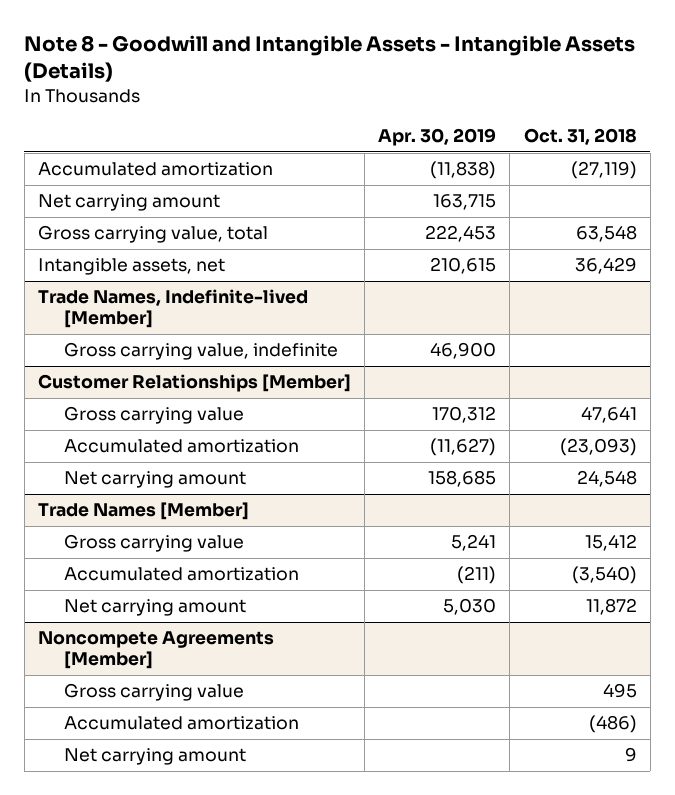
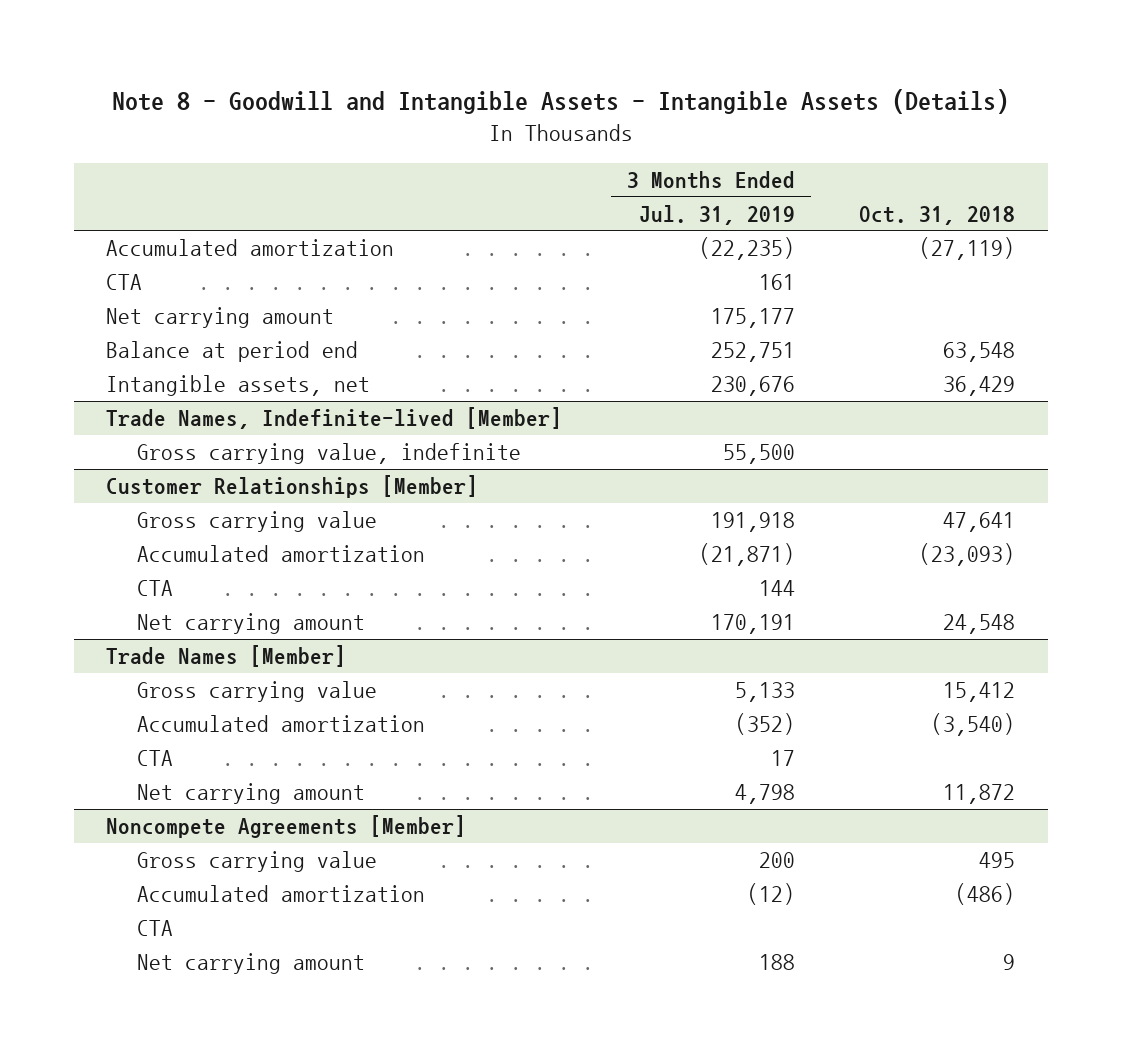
- | Apr. 30, 2019 | Oct. 31, 2018
+ | 3 Months Ended Jul. 31, 2019 | Oct. 31, 2018
+ CTA | 161 |
- Gross carrying value, total | 222,453 | 63,548
+ Balance at period end | 252,751 | 63,548
@ Customer Relationships [Member]
+ CTA | 144 |
@ Trade Names [Member]
+ CTA | 17 |
@ Noncompete Agreements [Member]
+ CTA

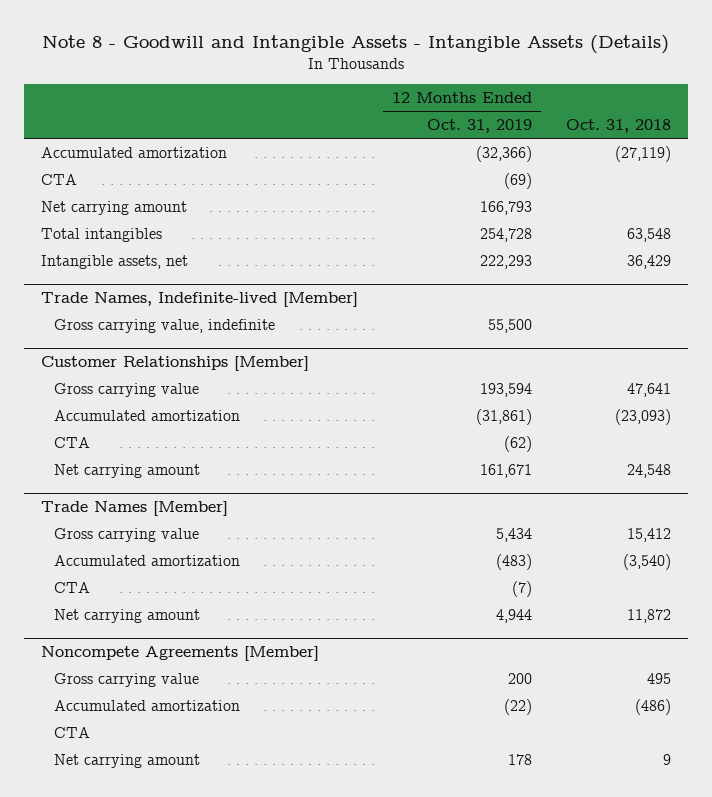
- | 3 Months Ended Jul. 31, 2019 | Oct. 31, 2018
+ | 12 Months Ended Oct. 31, 2019 | Oct. 31, 2018
- Balance at period end | 252,751 | 63,548
+ Total intangibles | 254,728 | 63,548

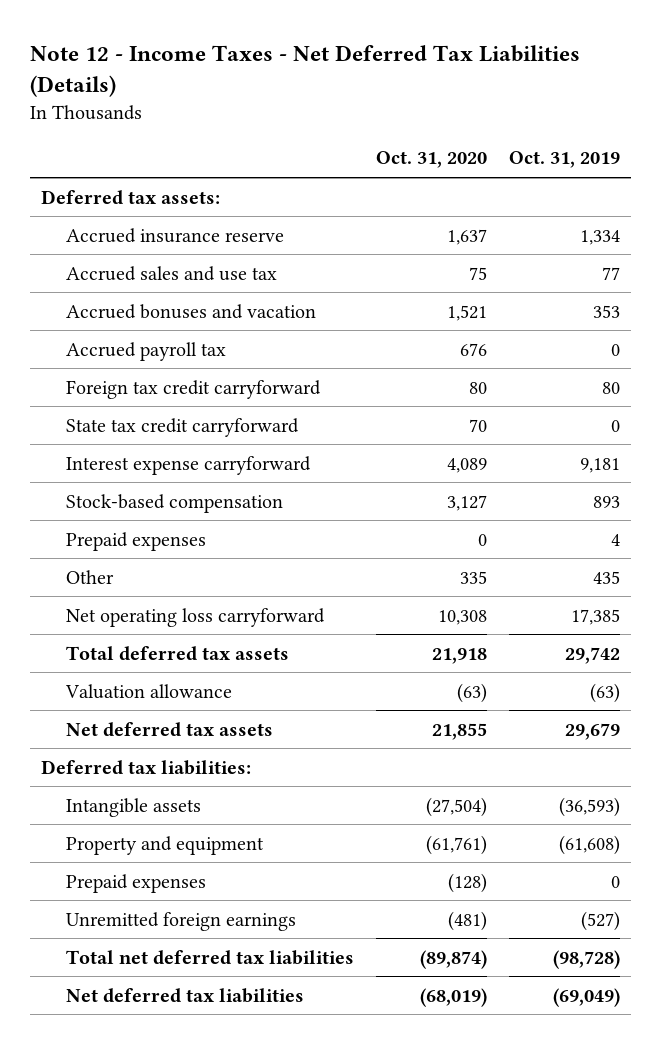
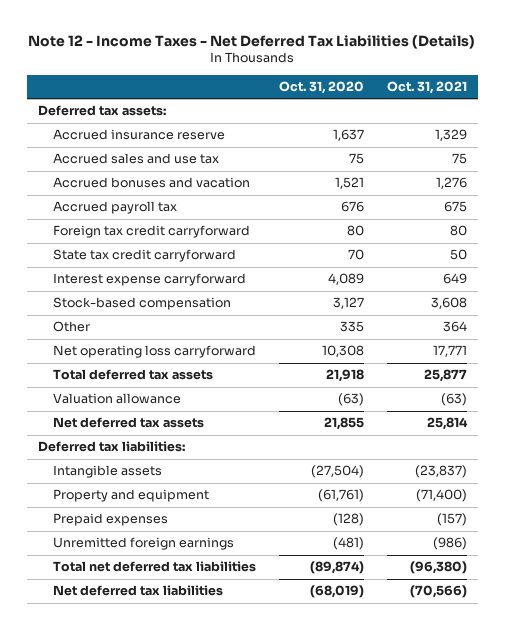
- | Oct. 31, 2020 | Oct. 31, 2019
+ | Oct. 31, 2020 | Oct. 31, 2021
- Prepaid expenses | 0 | 4

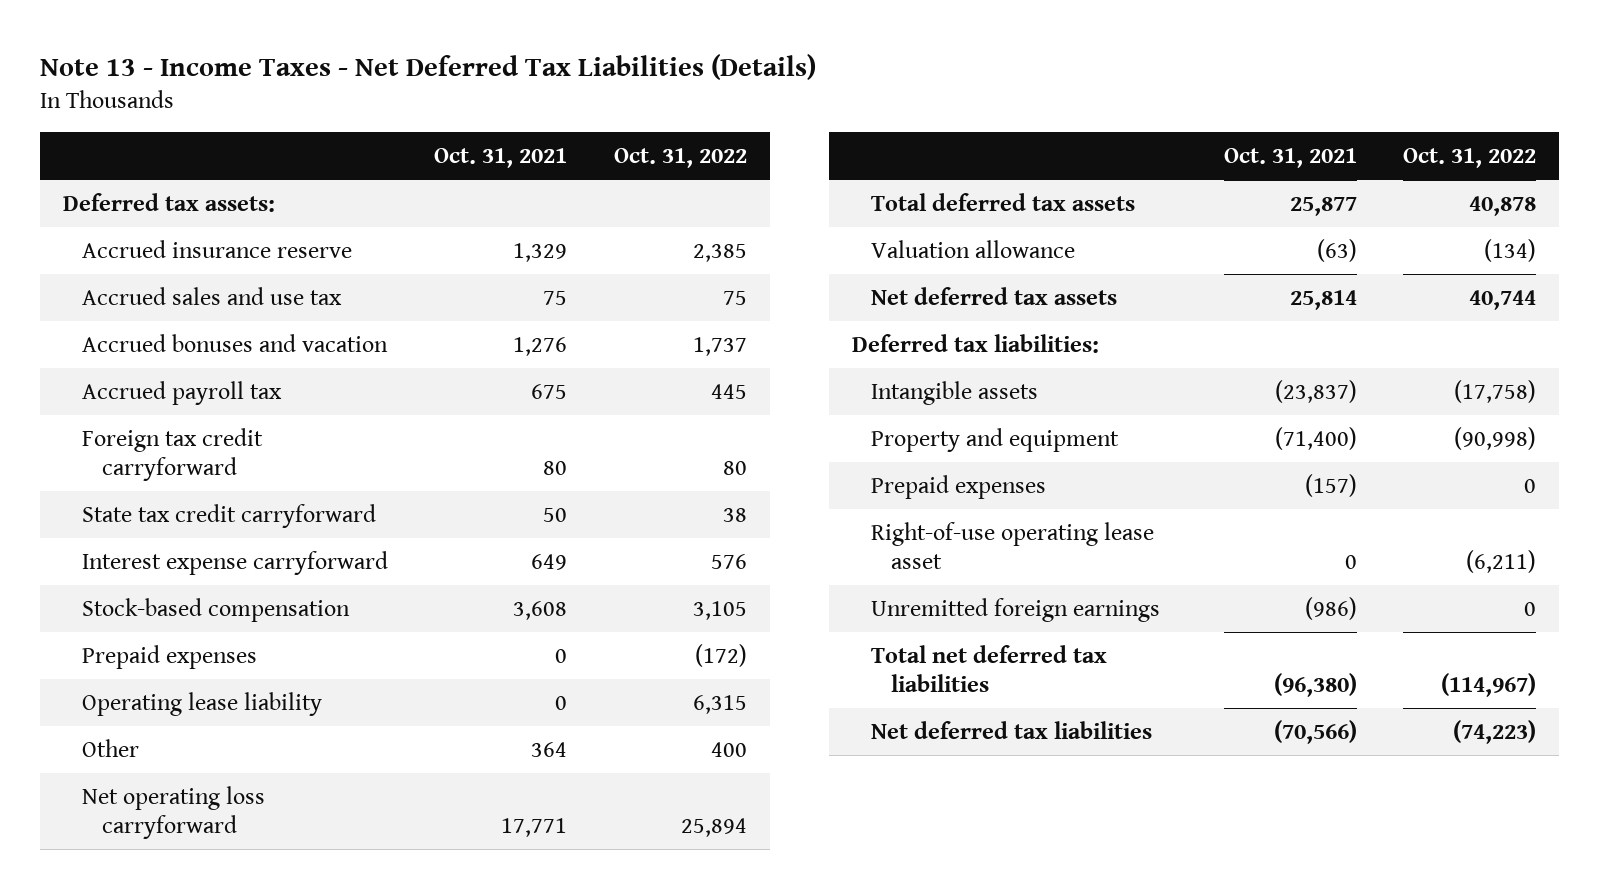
- Note 12 - Income Taxes - Net Deferred Tax Liabilities (Details)
+ Note 13 - Income Taxes - Net Deferred Tax Liabilities (Details)
- | Oct. 31, 2020 | Oct. 31, 2021
+ | Oct. 31, 2021 | Oct. 31, 2022
+ Prepaid expenses | 0 | (172)
+ Operating lease liability | 0 | 6,315
+ Right-of-use operating lease asset | 0 | (6,211)

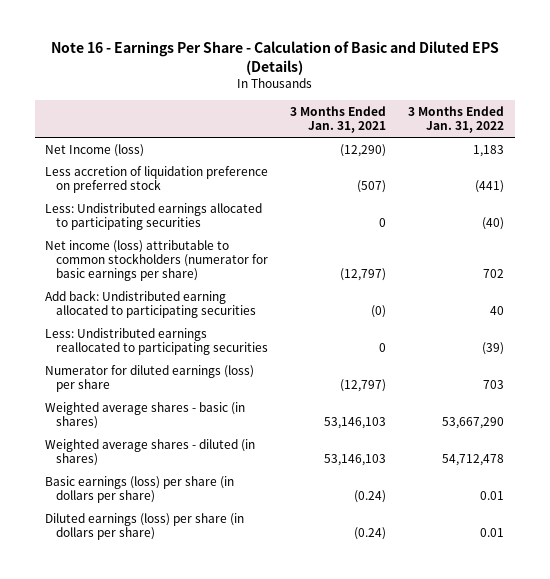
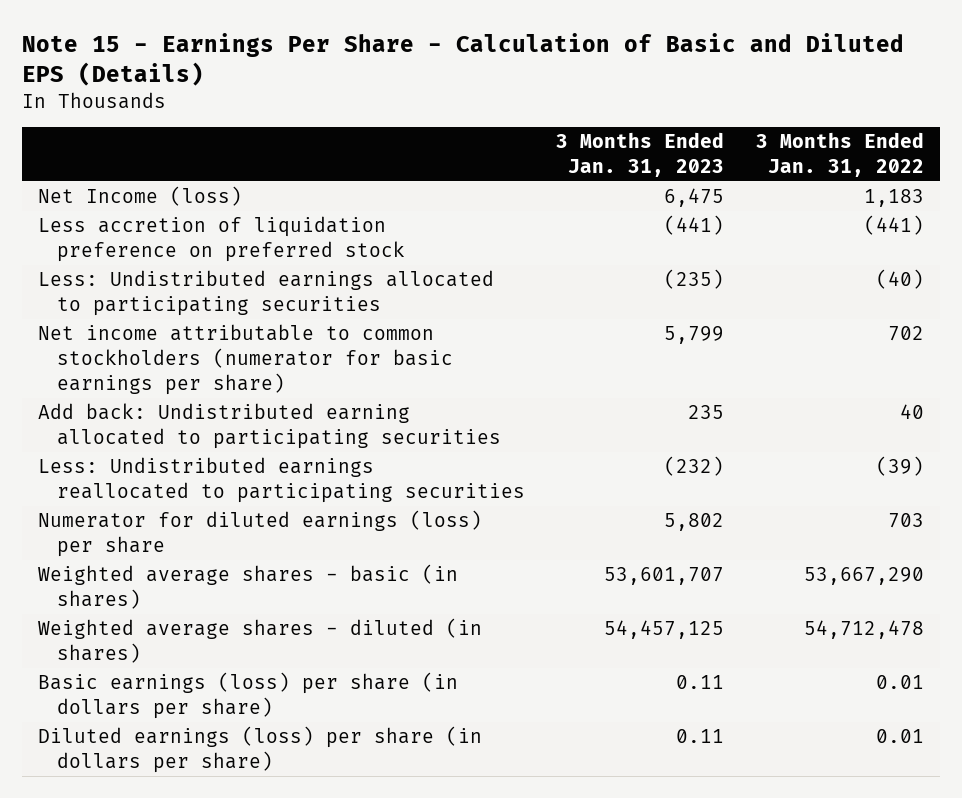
- Note 16 - Earnings Per Share - Calculation of Basic and Diluted EPS (Details)
+ Note 15 - Earnings Per Share - Calculation of Basic and Diluted EPS (Details)
- | 3 Months Ended Jan. 31, 2021 | 3 Months Ended Jan. 31, 2022
+ | 3 Months Ended Jan. 31, 2023 | 3 Months Ended Jan. 31, 2022
- Net income (loss) attributable to common stockholders (numerator for basic earnings per share) | (12,797) | 702
+ Net income attributable to common stockholders (numerator for basic earnings per share) | 5,799 | 702

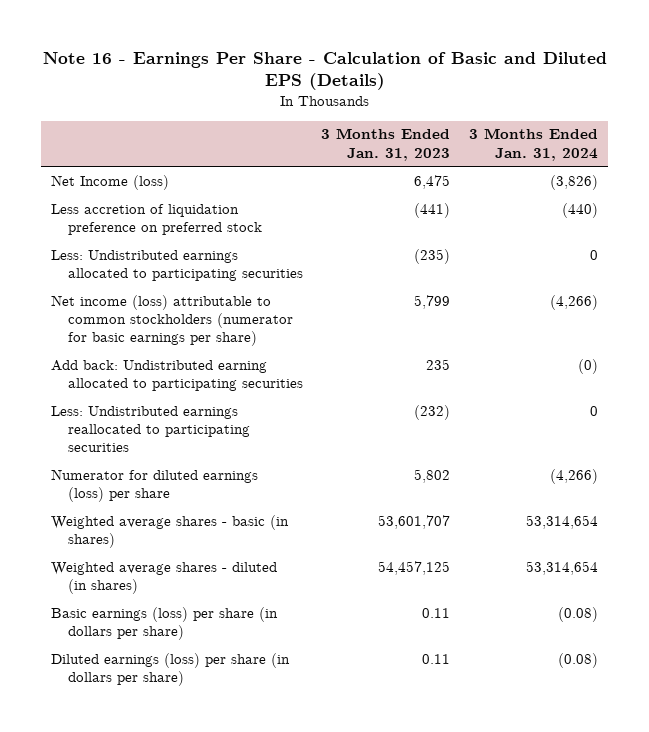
- Note 15 - Earnings Per Share - Calculation of Basic and Diluted EPS (Details)
+ Note 16 - Earnings Per Share - Calculation of Basic and Diluted EPS (Details)
- | 3 Months Ended Jan. 31, 2023 | 3 Months Ended Jan. 31, 2022
+ | 3 Months Ended Jan. 31, 2023 | 3 Months Ended Jan. 31, 2024
- Net income attributable to common stockholders (numerator for basic earnings per share) | 5,799 | 702
+ Net income (loss) attributable to common stockholders (numerator for basic earnings per share) | 5,799 | (4,266)

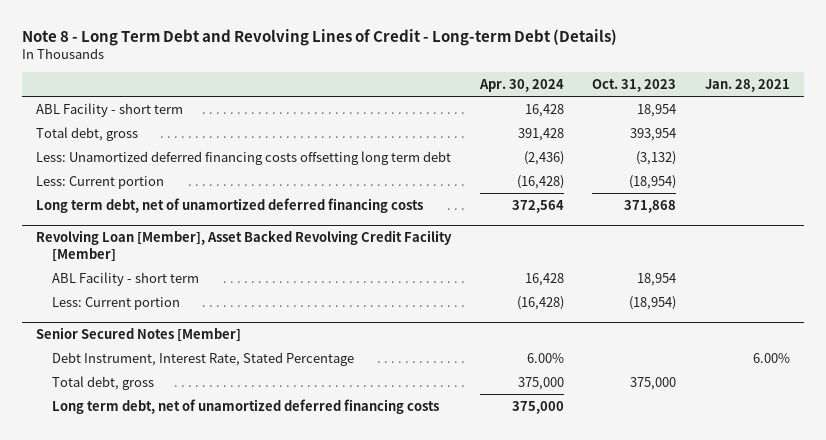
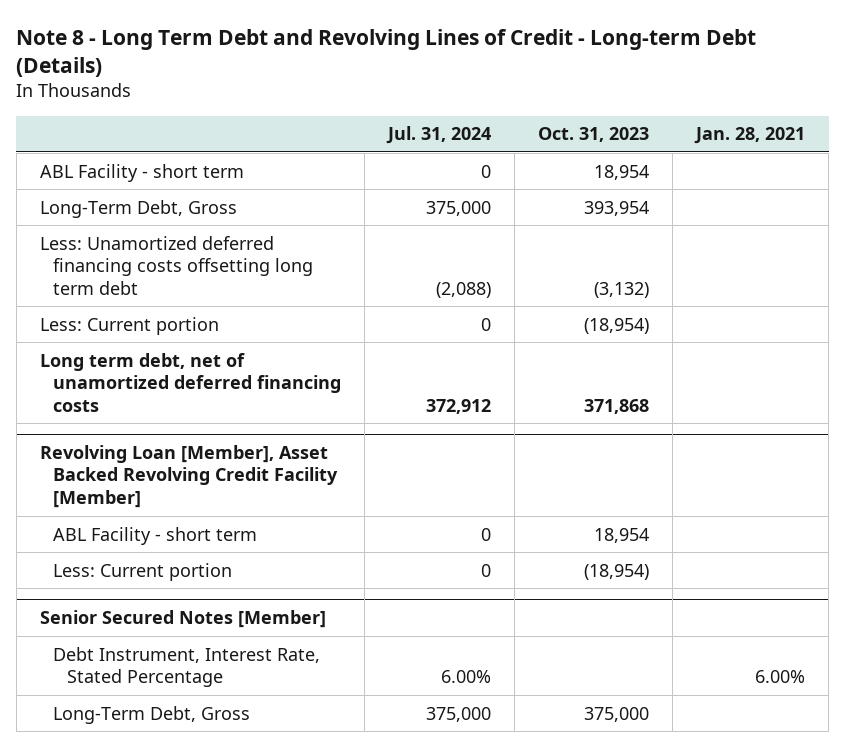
- | Apr. 30, 2024 | Oct. 31, 2023 | Jan. 28, 2021
+ | Jul. 31, 2024 | Oct. 31, 2023 | Jan. 28, 2021
- Total debt, gross | 391,428 | 393,954 |
+ Long-Term Debt, Gross | 375,000 | 393,954 |
@ Senior Secured Notes [Member]
- Total debt, gross | 375,000 | 375,000 |
- Long term debt, net of unamortized deferred financing costs | 375,000 | |
+ Long-Term Debt, Gross | 375,000 | 375,000 |

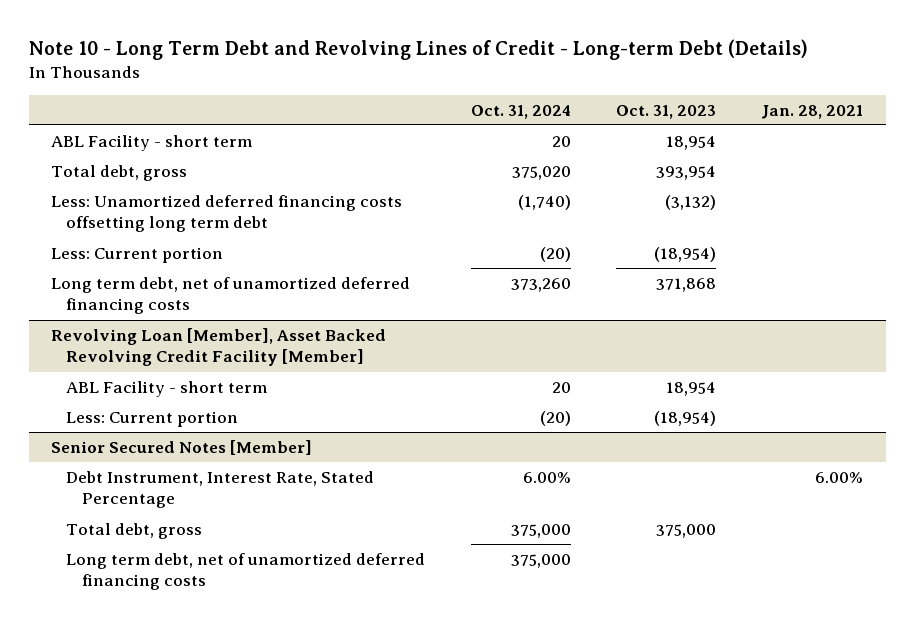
- Note 8 - Long Term Debt and Revolving Lines of Credit - Long-term Debt (Details)
+ Note 10 - Long Term Debt and Revolving Lines of Credit - Long-term Debt (Details)
- | Jul. 31, 2024 | Oct. 31, 2023 | Jan. 28, 2021
+ | Oct. 31, 2024 | Oct. 31, 2023 | Jan. 28, 2021
- Long-Term Debt, Gross | 375,000 | 393,954 |
+ Total debt, gross | 375,020 | 393,954 |
@ Senior Secured Notes [Member]
- Long-Term Debt, Gross | 375,000 | 375,000 |
+ Total debt, gross | 375,000 | 375,000 |
+ Long term debt, net of unamortized deferred financing costs | 375,000 | |

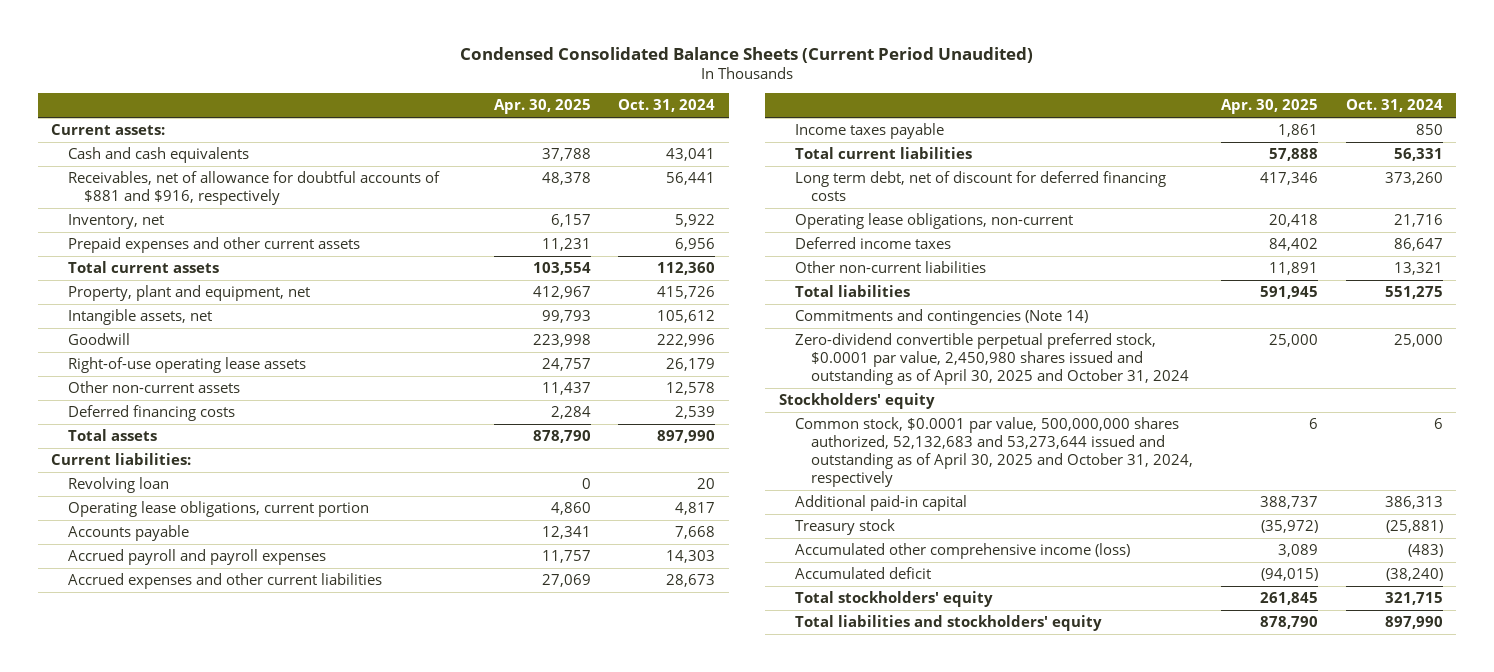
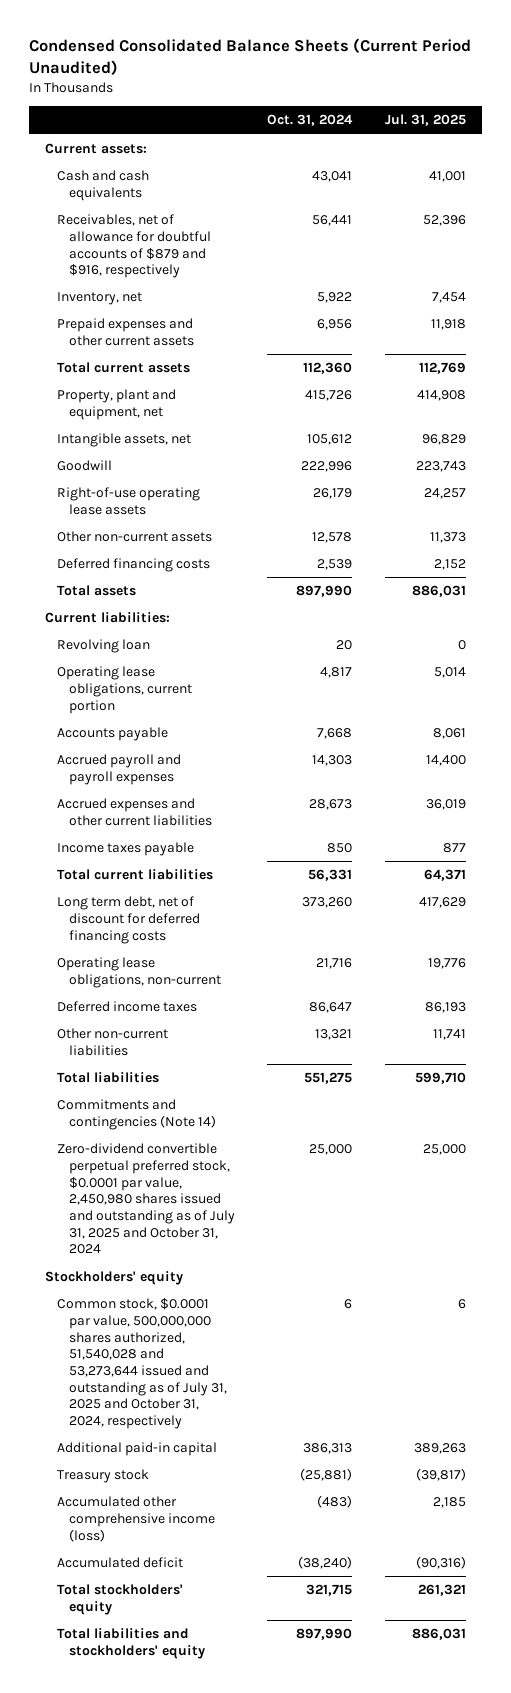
- | Apr. 30, 2025 | Oct. 31, 2024
+ | Oct. 31, 2024 | Jul. 31, 2025
- Receivables, net of allowance for doubtful accounts of $881 and $916, respectively | 48,378 | 56,441
+ Receivables, net of allowance for doubtful accounts of $879 and $916, respectively | 56,441 | 52,396
- Zero-dividend convertible perpetual preferred stock, $0.0001 par value, 2,450,980 shares issued and outstanding as of April 30, 2025 and October 31, 2024 | 25,000 | 25,000
+ Zero-dividend convertible perpetual preferred stock, $0.0001 par value, 2,450,980 shares issued and outstanding as of July 31, 2025 and October 31, 2024 | 25,000 | 25,000
- Common stock, $0.0001 par value, 500,000,000 shares authorized, 52,132,683 and 53,273,644 issued and outstanding as of April 30, 2025 and October 31, 2024, respectively | 6 | 6
+ Common stock, $0.0001 par value, 500,000,000 shares authorized, 51,540,028 and 53,273,644 issued and outstanding as of July 31, 2025 and October 31, 2024, respectively | 6 | 6

